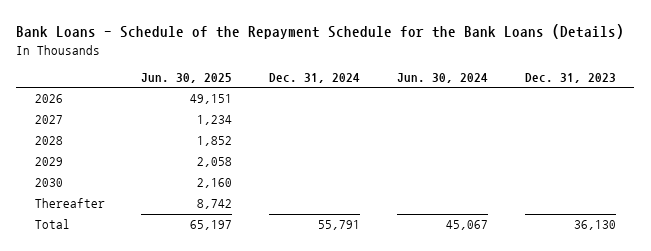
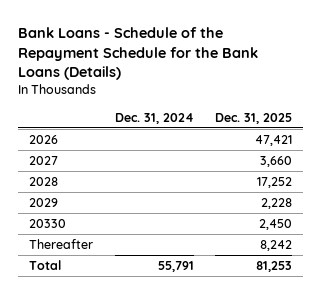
- | Jun. 30, 2025 | Dec. 31, 2024 | Jun. 30, 2024 | Dec. 31, 2023
+ | Dec. 31, 2024 | Dec. 31, 2025
- 2030 | 2,160 | | |
+ 20330 | | 2,450

